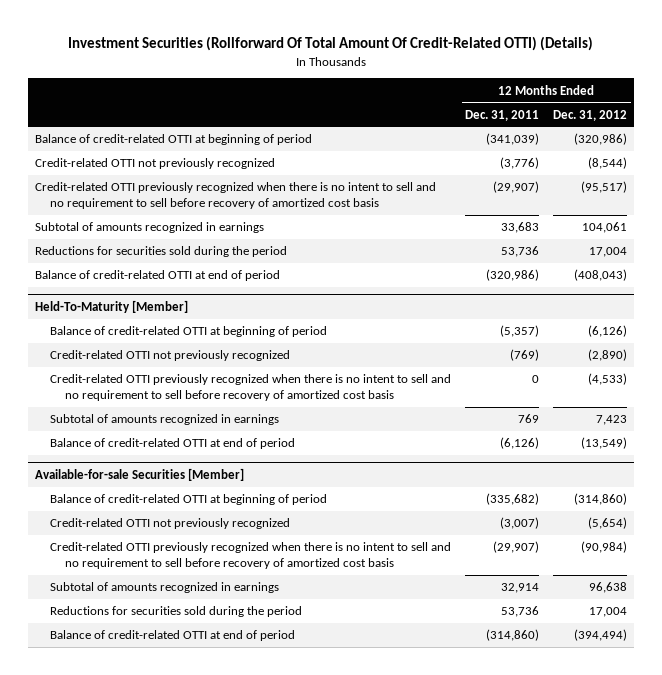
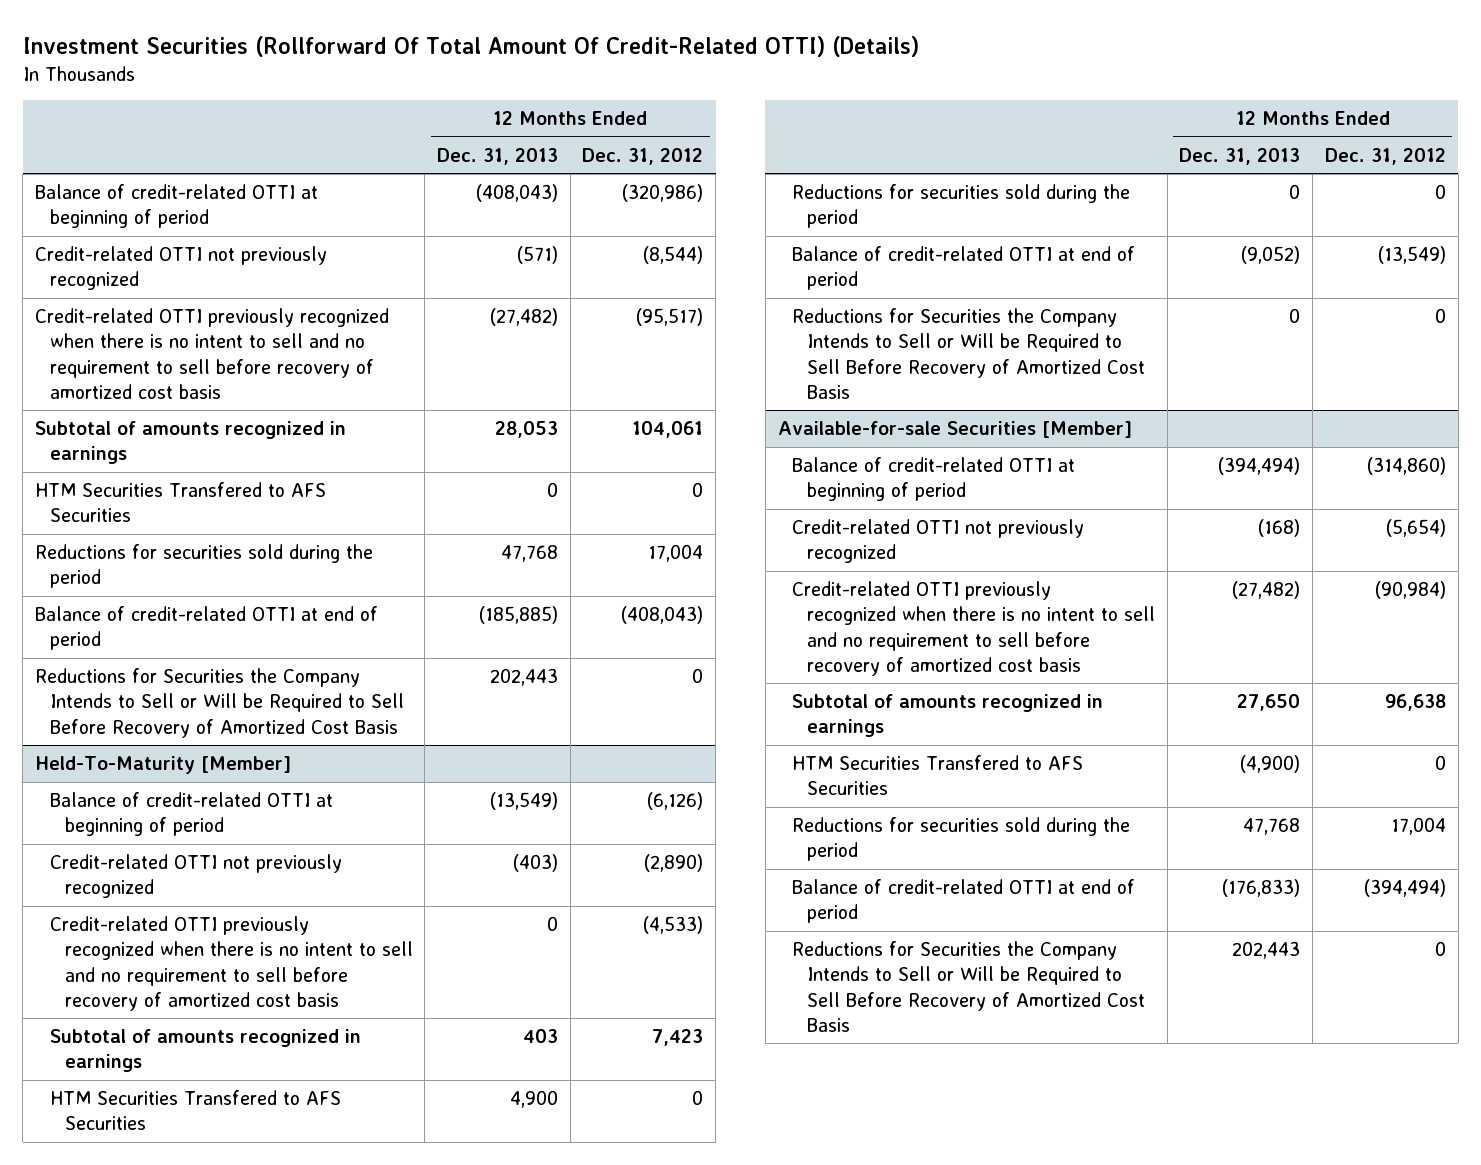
- | 12 Months Ended Dec. 31, 2011 | 12 Months Ended Dec. 31, 2012
+ | 12 Months Ended Dec. 31, 2013 | 12 Months Ended Dec. 31, 2012
+ HTM Securities Transfered to AFS Securities | 0 | 0
+ Reductions for Securities the Company Intends to Sell or Will be Required to Sell Before Recovery of Amortized Cost Basis | 202,443 | 0
@ Held-To-Maturity [Member]
+ HTM Securities Transfered to AFS Securities | 4,900 | 0
+ Reductions for securities sold during the period | 0 | 0
+ Reductions for Securities the Company Intends to Sell or Will be Required to Sell Before Recovery of Amortized Cost Basis | 0 | 0
@ Available-for-sale Securities [Member]
+ HTM Securities Transfered to AFS Securities | (4,900) | 0
+ Reductions for Securities the Company Intends to Sell or Will be Required to Sell Before Recovery of Amortized Cost Basis | 202,443 | 0

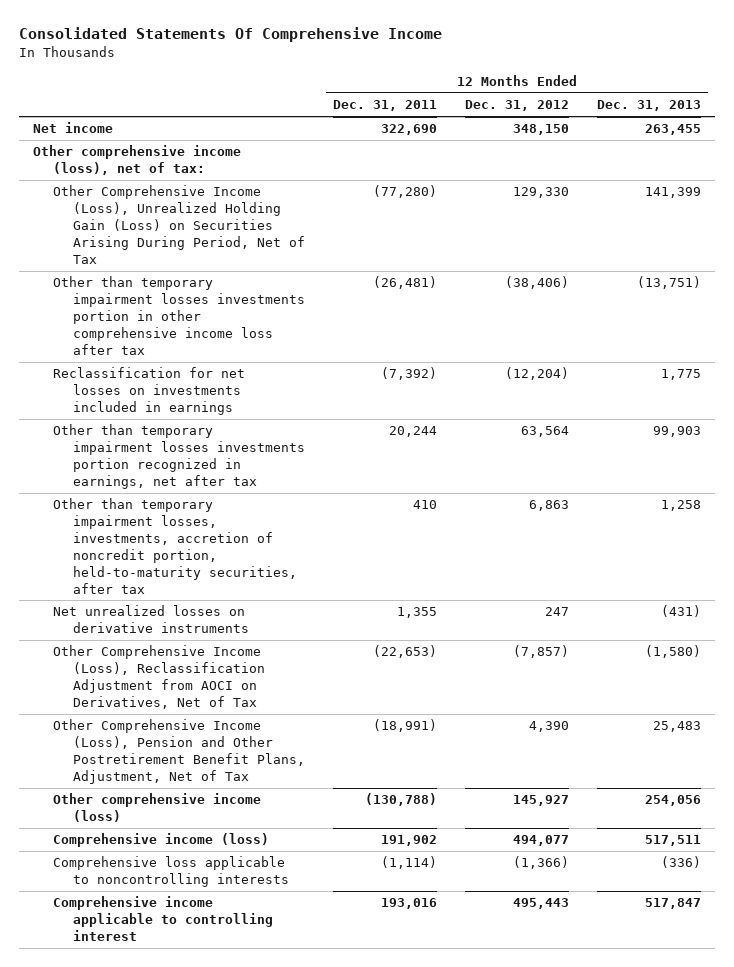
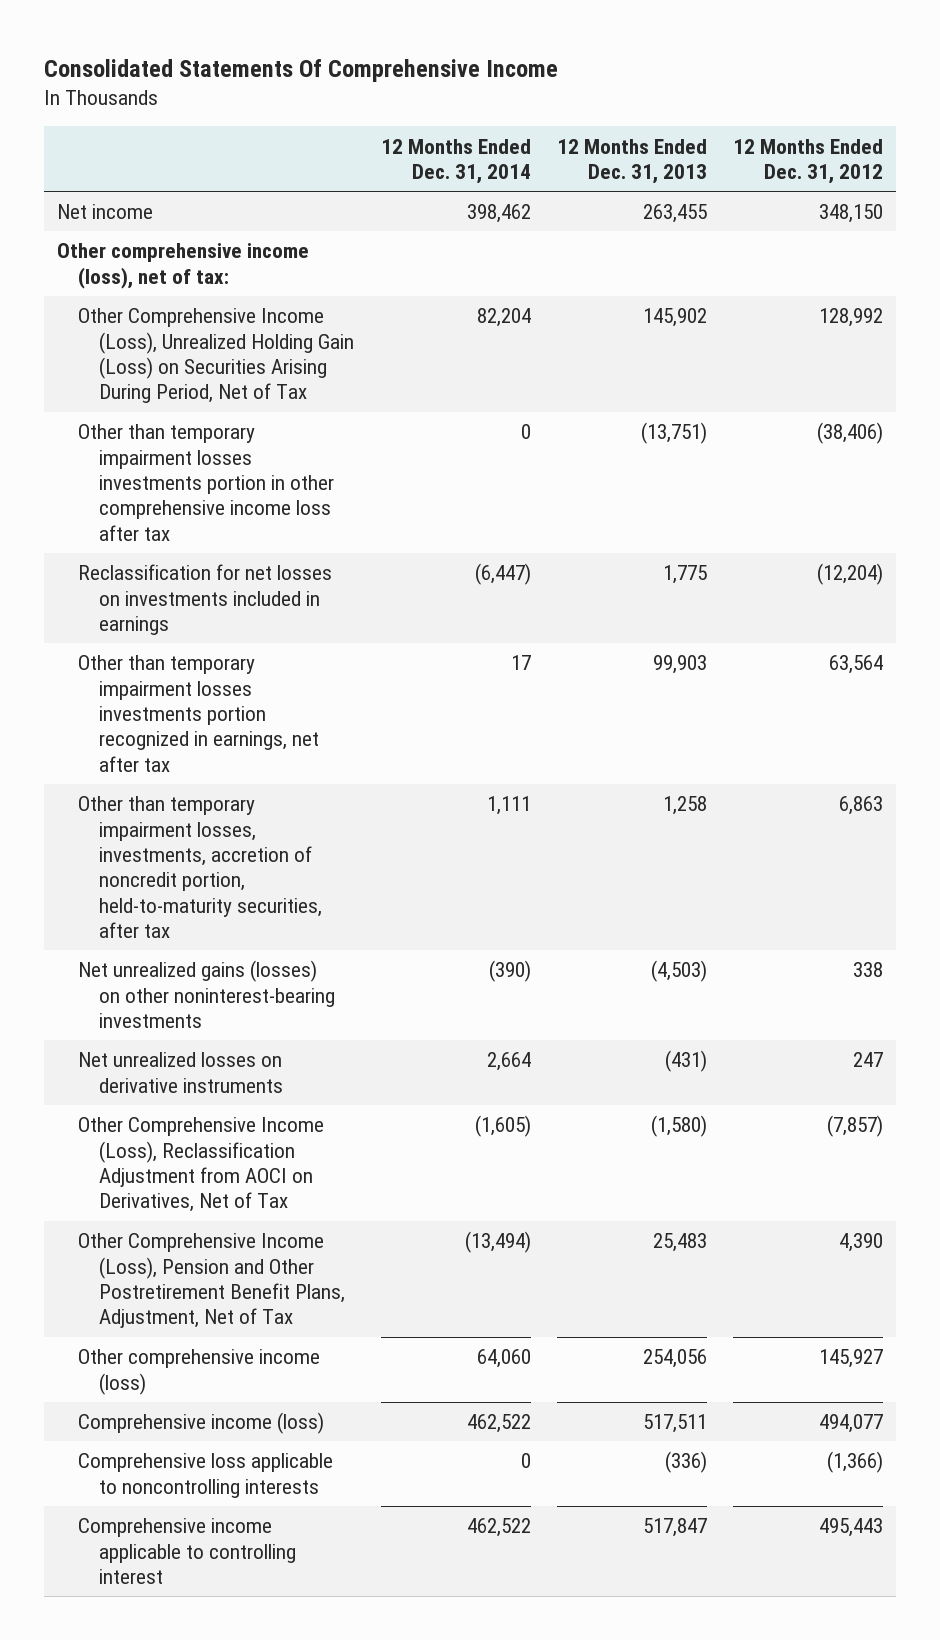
- | 12 Months Ended Dec. 31, 2011 | 12 Months Ended Dec. 31, 2012 | 12 Months Ended Dec. 31, 2013
+ | 12 Months Ended Dec. 31, 2014 | 12 Months Ended Dec. 31, 2013 | 12 Months Ended Dec. 31, 2012
- Other Comprehensive Income (Loss), Unrealized Holding Gain (Loss) on Securities Arising During Period, Net of Tax | (77,280) | 129,330 | 141,399
+ Other Comprehensive Income (Loss), Unrealized Holding Gain (Loss) on Securities Arising During Period, Net of Tax | 82,204 | 145,902 | 128,992
+ Net unrealized gains (losses) on other noninterest-bearing investments | (390) | (4,503) | 338

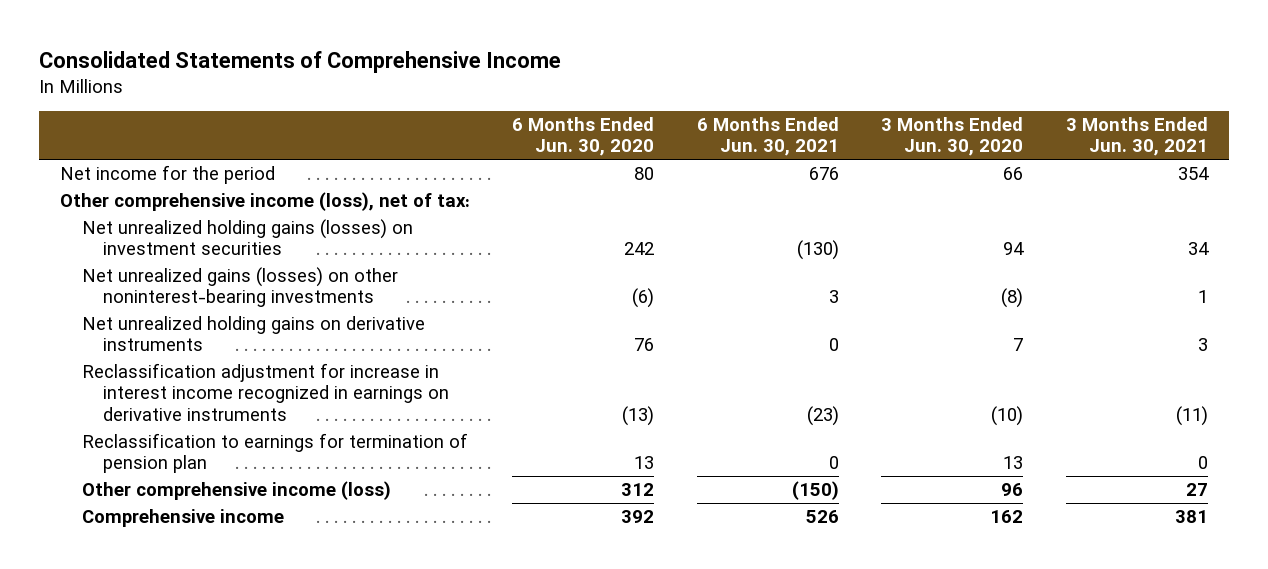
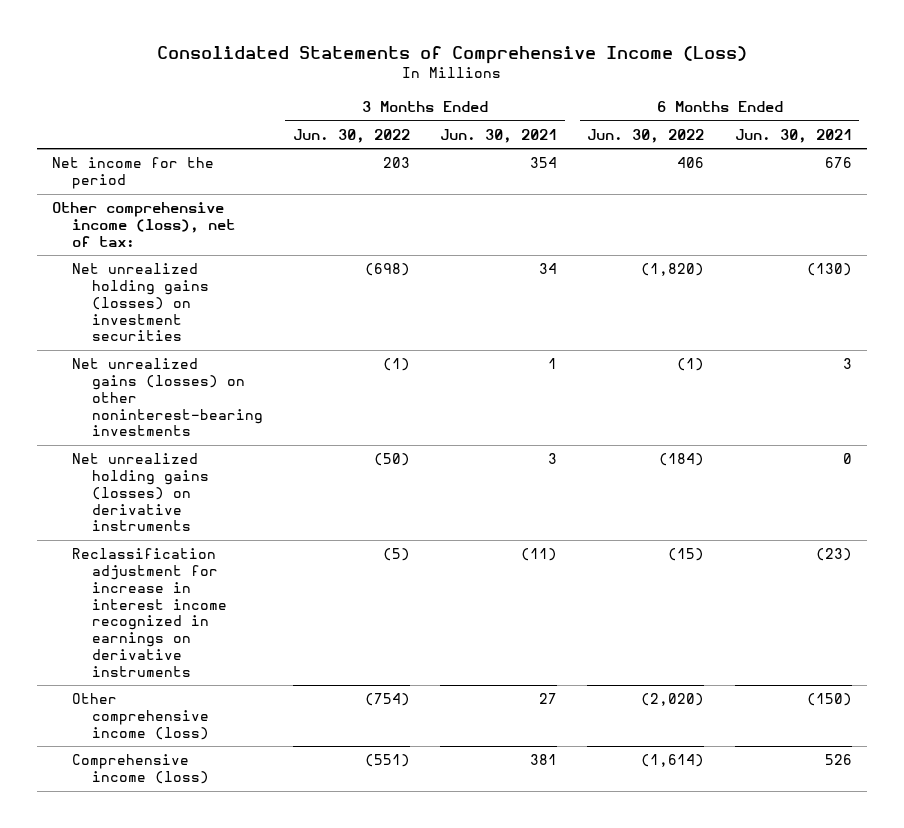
- Consolidated Statements of Comprehensive Income
+ Consolidated Statements of Comprehensive Income (Loss)
- | 6 Months Ended Jun. 30, 2020 | 6 Months Ended Jun. 30, 2021 | 3 Months Ended Jun. 30, 2020 | 3 Months Ended Jun. 30, 2021
+ | 3 Months Ended Jun. 30, 2022 | 3 Months Ended Jun. 30, 2021 | 6 Months Ended Jun. 30, 2022 | 6 Months Ended Jun. 30, 2021
- Net unrealized holding gains on derivative instruments | 76 | 0 | 7 | 3
+ Net unrealized holding gains (losses) on derivative instruments | (50) | 3 | (184) | 0
- Reclassification to earnings for termination of pension plan | 13 | 0 | 13 | 0
- Comprehensive income | 392 | 526 | 162 | 381
+ Comprehensive income (loss) | (551) | 381 | (1,614) | 526

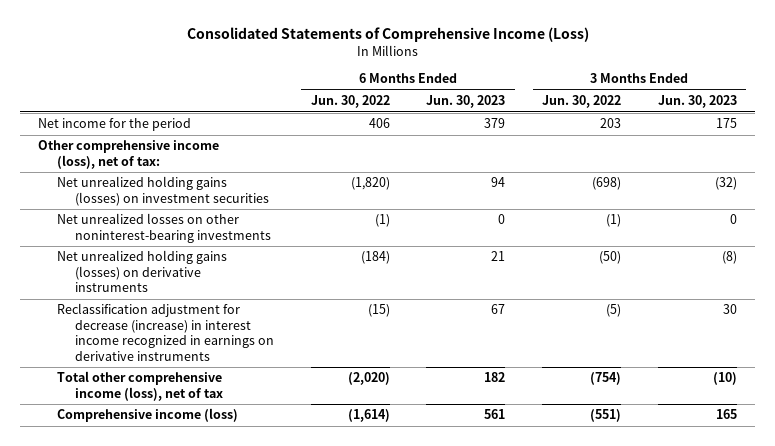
- | 3 Months Ended Jun. 30, 2022 | 3 Months Ended Jun. 30, 2021 | 6 Months Ended Jun. 30, 2022 | 6 Months Ended Jun. 30, 2021
+ | 6 Months Ended Jun. 30, 2022 | 6 Months Ended Jun. 30, 2023 | 3 Months Ended Jun. 30, 2022 | 3 Months Ended Jun. 30, 2023
- Net unrealized gains (losses) on other noninterest-bearing investments | (1) | 1 | (1) | 3
+ Net unrealized losses on other noninterest-bearing investments | (1) | 0 | (1) | 0
- Reclassification adjustment for increase in interest income recognized in earnings on derivative instruments | (5) | (11) | (15) | (23)
- Other comprehensive income (loss) | (754) | 27 | (2,020) | (150)
+ Reclassification adjustment for decrease (increase) in interest income recognized in earnings on derivative instruments | (15) | 67 | (5) | 30
+ Total other comprehensive income (loss), net of tax | (2,020) | 182 | (754) | (10)

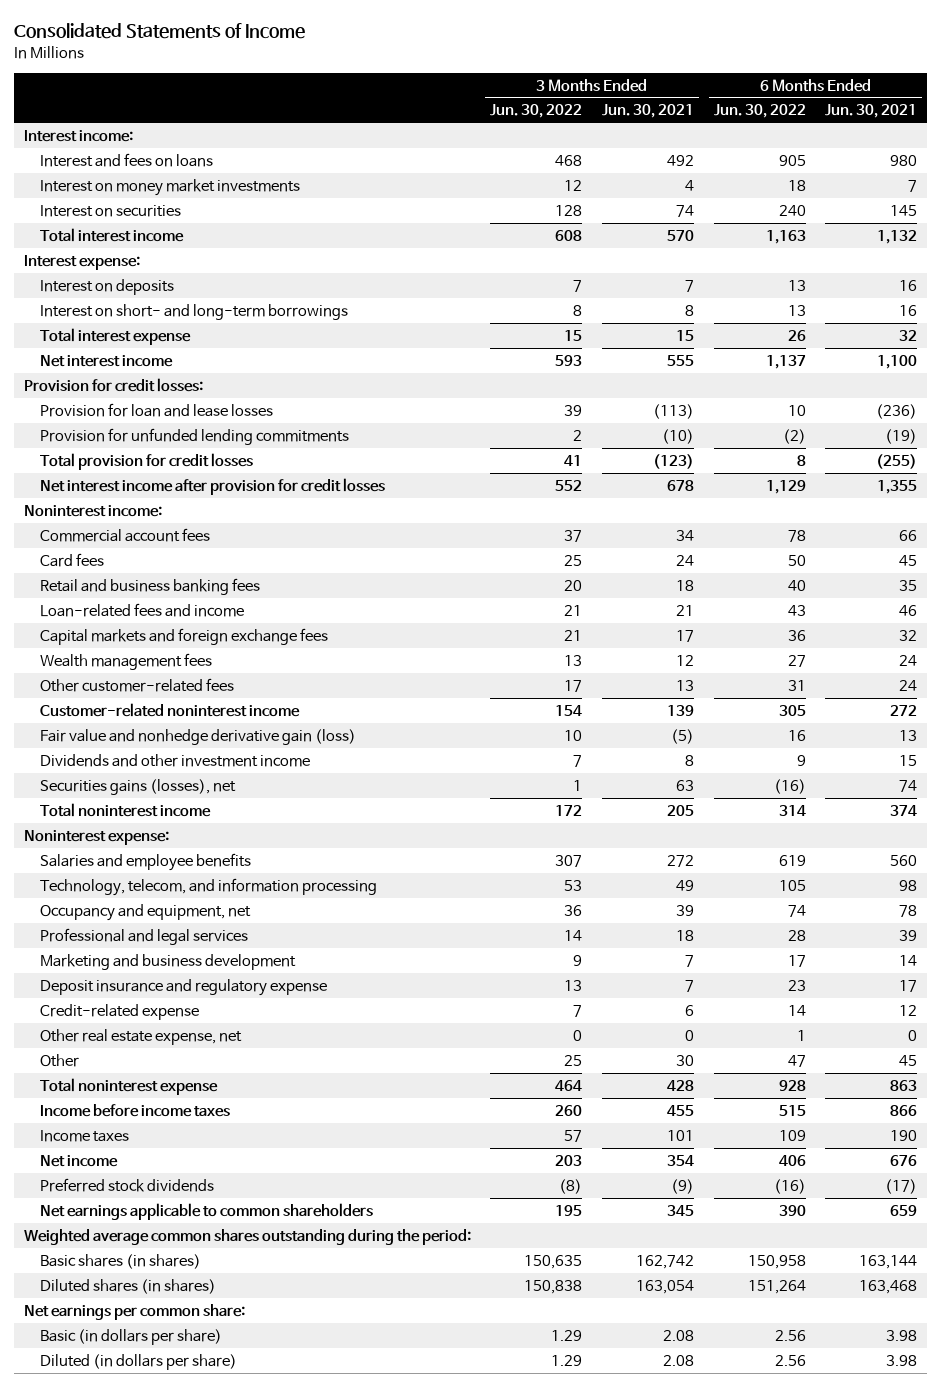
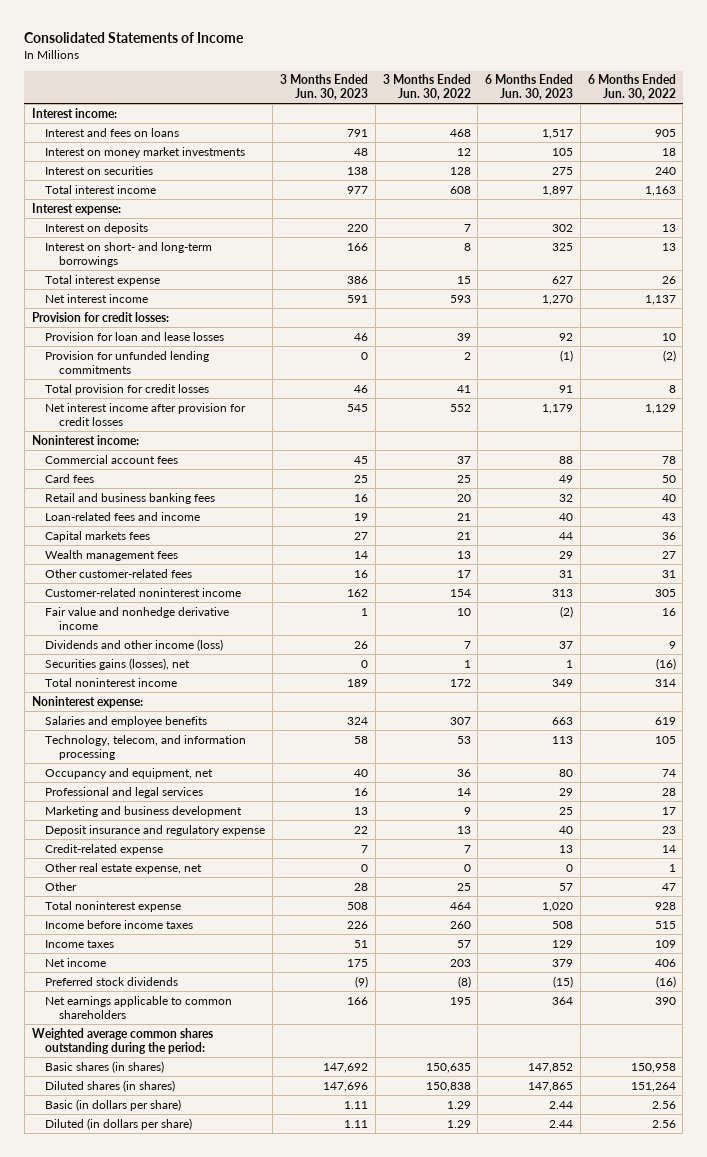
- | 3 Months Ended Jun. 30, 2022 | 3 Months Ended Jun. 30, 2021 | 6 Months Ended Jun. 30, 2022 | 6 Months Ended Jun. 30, 2021
+ | 3 Months Ended Jun. 30, 2023 | 3 Months Ended Jun. 30, 2022 | 6 Months Ended Jun. 30, 2023 | 6 Months Ended Jun. 30, 2022
- Capital markets and foreign exchange fees | 21 | 17 | 36 | 32
+ Capital markets fees | 27 | 21 | 44 | 36
- Fair value and nonhedge derivative gain (loss) | 10 | (5) | 16 | 13
- Dividends and other investment income | 7 | 8 | 9 | 15
+ Fair value and nonhedge derivative income | 1 | 10 | (2) | 16
+ Dividends and other income (loss) | 26 | 7 | 37 | 9
- Net earnings per common share:

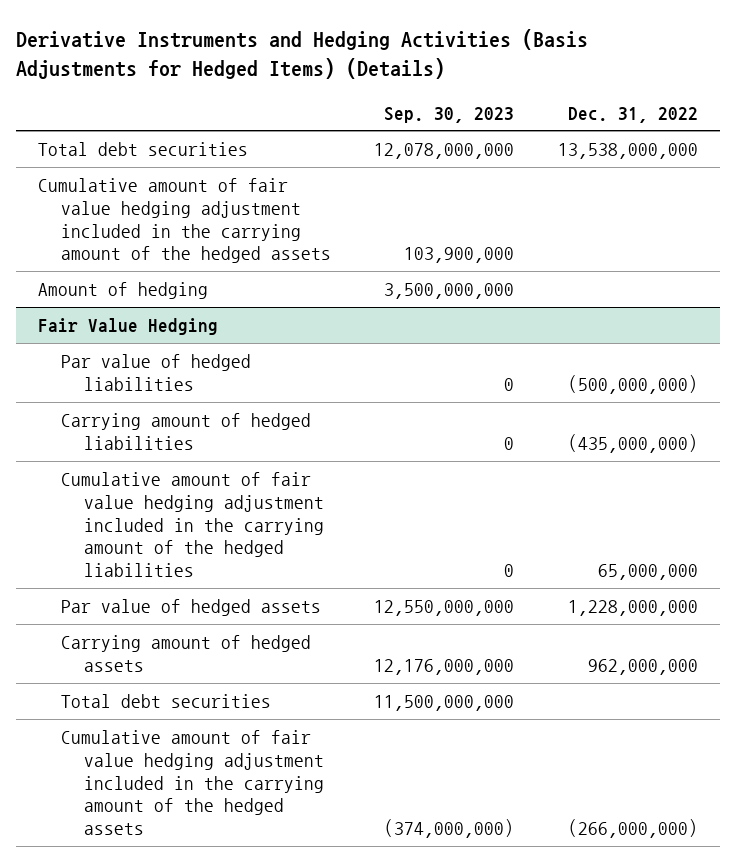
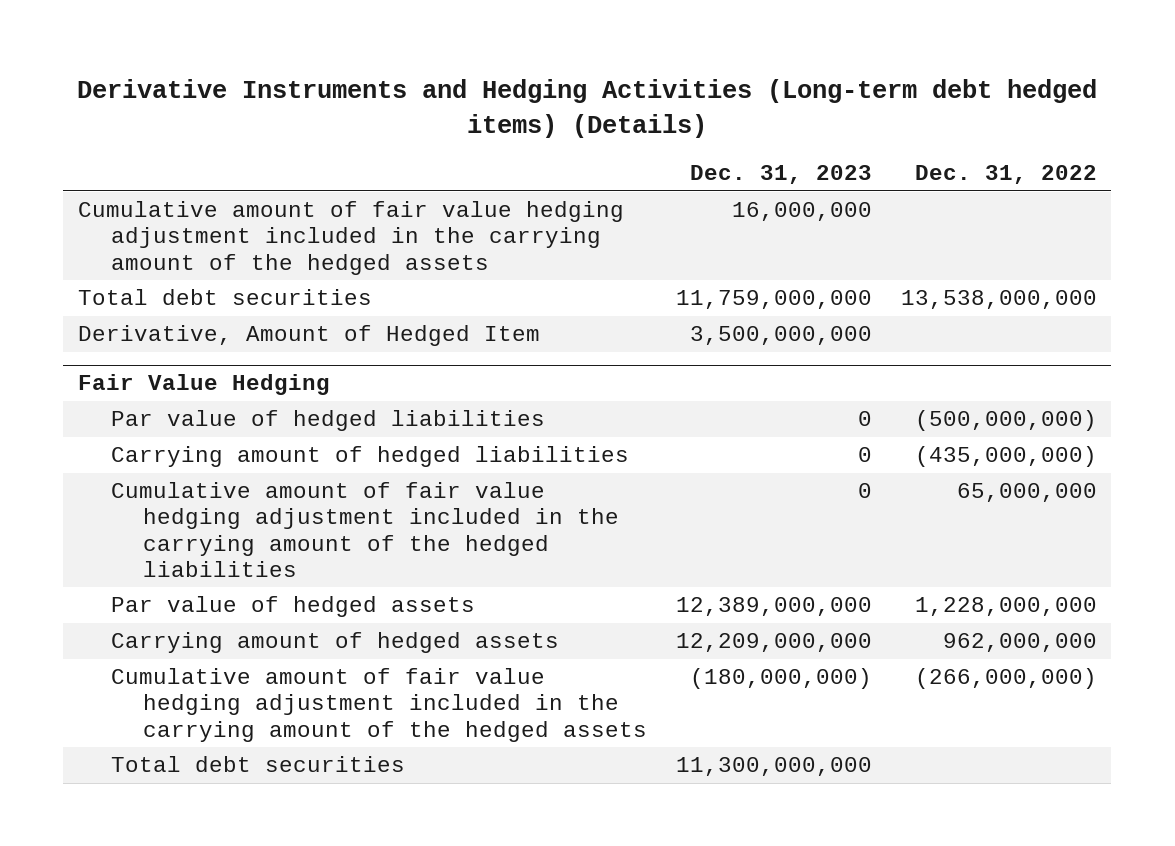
- Derivative Instruments and Hedging Activities (Basis Adjustments for Hedged Items) (Details)
+ Derivative Instruments and Hedging Activities (Long-term debt hedged items) (Details)
- | Sep. 30, 2023 | Dec. 31, 2022
+ | Dec. 31, 2023 | Dec. 31, 2022
- Amount of hedging | 3,500,000,000 |
moved down: Total debt securities | 11,759,000,000 | 13,538,000,000
+ Derivative, Amount of Hedged Item | 3,500,000,000 |
@ Fair Value Hedging
moved down: Total debt securities | 11,300,000,000 |

